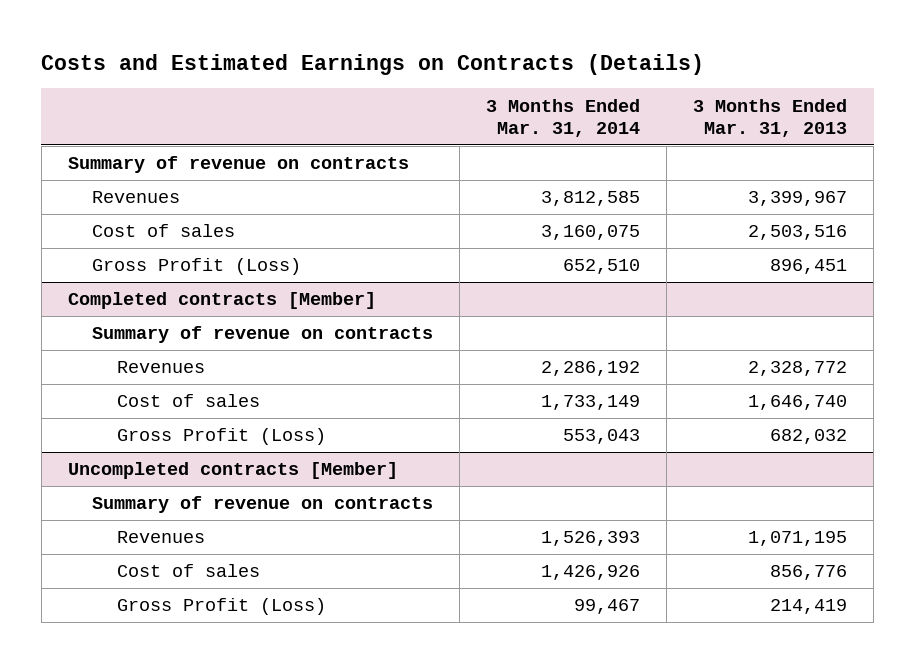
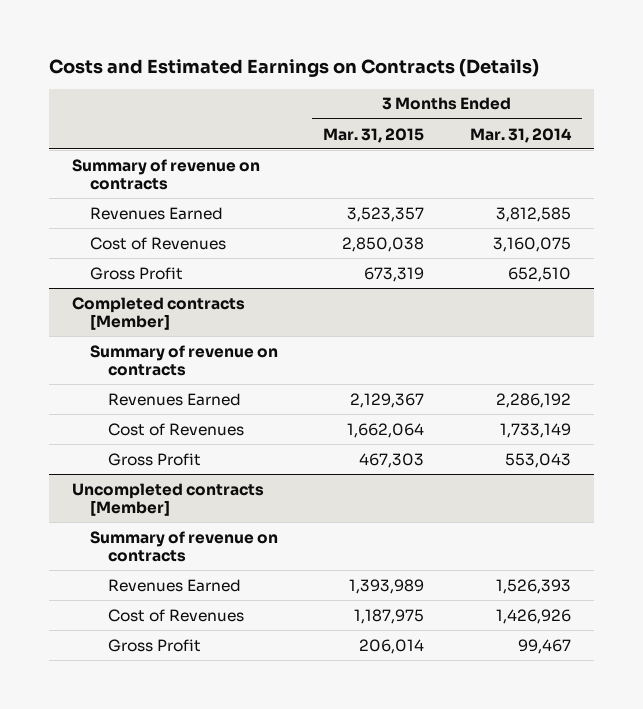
- | 3 Months Ended Mar. 31, 2014 | 3 Months Ended Mar. 31, 2013
+ | 3 Months Ended Mar. 31, 2015 | 3 Months Ended Mar. 31, 2014
- Revenues | 3,812,585 | 3,399,967
- Cost of sales | 3,160,075 | 2,503,516
- Gross Profit (Loss) | 652,510 | 896,451
+ Revenues Earned | 3,523,357 | 3,812,585
+ Cost of Revenues | 2,850,038 | 3,160,075
+ Gross Profit | 673,319 | 652,510
@ Completed contracts [Member]
- Revenues | 2,286,192 | 2,328,772
- Cost of sales | 1,733,149 | 1,646,740
- Gross Profit (Loss) | 553,043 | 682,032
+ Revenues Earned | 2,129,367 | 2,286,192
+ Cost of Revenues | 1,662,064 | 1,733,149
+ Gross Profit | 467,303 | 553,043
@ Uncompleted contracts [Member]
- Revenues | 1,526,393 | 1,071,195
- Cost of sales | 1,426,926 | 856,776
- Gross Profit (Loss) | 99,467 | 214,419
+ Revenues Earned | 1,393,989 | 1,526,393
+ Cost of Revenues | 1,187,975 | 1,426,926
+ Gross Profit | 206,014 | 99,467

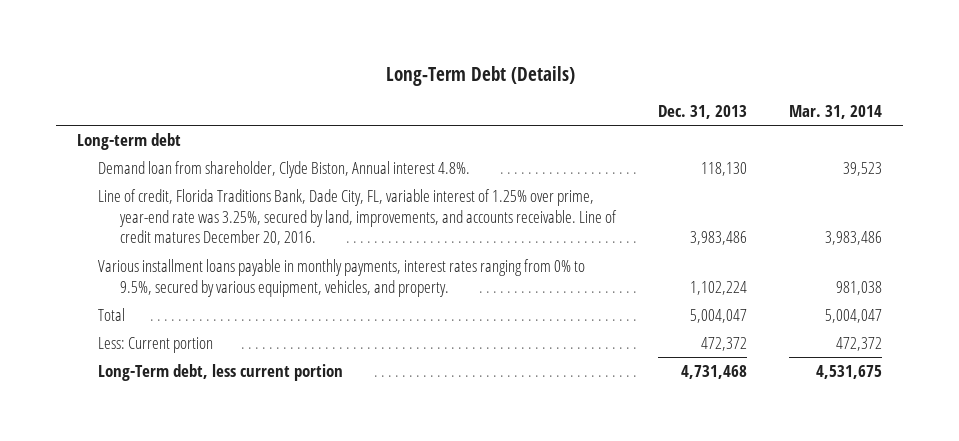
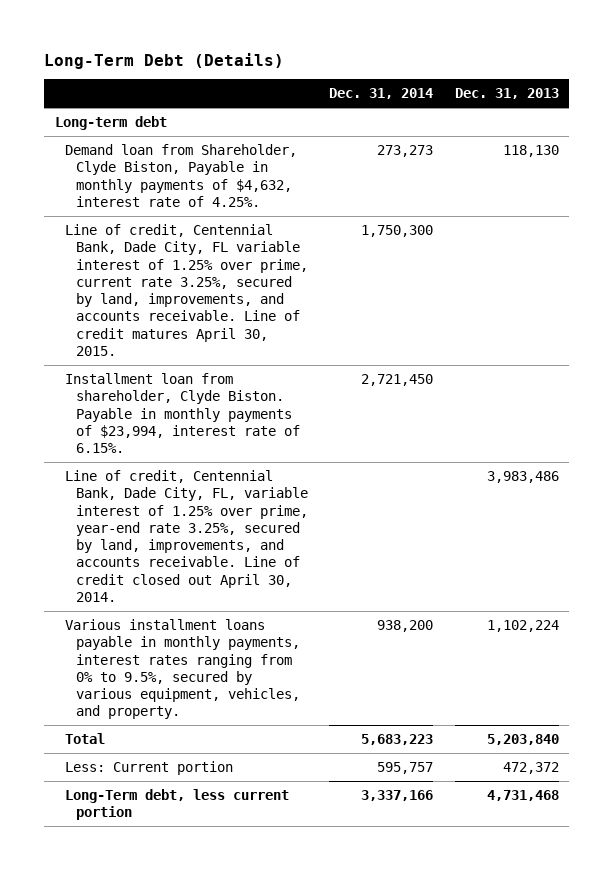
- | Dec. 31, 2013 | Mar. 31, 2014
+ | Dec. 31, 2014 | Dec. 31, 2013
- Demand loan from shareholder, Clyde Biston, Annual interest 4.8%. | 118,130 | 39,523
- Line of credit, Florida Traditions Bank, Dade City, FL, variable interest of 1.25% over prime, year-end rate was 3.25%, secured by land, improvements, and accounts receivable. Line of credit matures December 20, 2016. | 3,983,486 | 3,983,486
+ Demand loan from Shareholder, Clyde Biston, Payable in monthly payments of $4,632, interest rate of 4.25%. | 273,273 | 118,130
+ Line of credit, Centennial Bank, Dade City, FL variable interest of 1.25% over prime, current rate 3.25%, secured by land, improvements, and accounts receivable. Line of credit matures April 30, 2015. | 1,750,300 |
+ Installment loan from shareholder, Clyde Biston. Payable in monthly payments of $23,994, interest rate of 6.15%. | 2,721,450 |
+ Line of credit, Centennial Bank, Dade City, FL, variable interest of 1.25% over prime, year-end rate 3.25%, secured by land, improvements, and accounts receivable. Line of credit closed out April 30, 2014. | | 3,983,486
- Total | 5,004,047 | 5,004,047
+ Total | 5,683,223 | 5,203,840

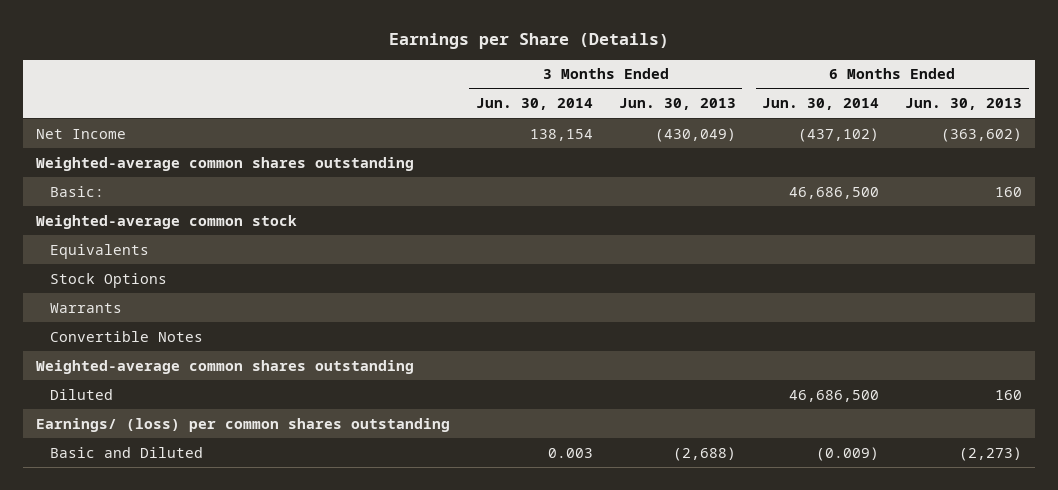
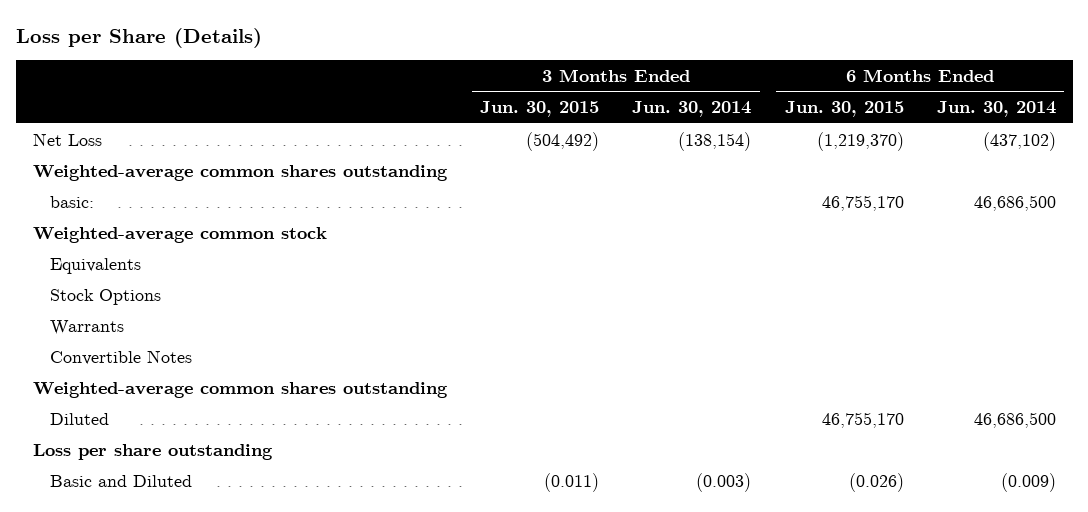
- Earnings per Share (Details)
+ Loss per Share (Details)
- | 3 Months Ended Jun. 30, 2014 | 3 Months Ended Jun. 30, 2013 | 6 Months Ended Jun. 30, 2014 | 6 Months Ended Jun. 30, 2013
+ | 3 Months Ended Jun. 30, 2015 | 3 Months Ended Jun. 30, 2014 | 6 Months Ended Jun. 30, 2015 | 6 Months Ended Jun. 30, 2014
- Net Income | 138,154 | (430,049) | (437,102) | (363,602)
+ Net Loss | (504,492) | (138,154) | (1,219,370) | (437,102)
- Basic: | | | 46,686,500 | 160
+ basic: | | | 46,755,170 | 46,686,500
- Earnings/ (loss) per common shares outstanding
- Basic and Diluted | 0.003 | (2,688) | (0.009) | (2,273)
+ Loss per share outstanding
+ Basic and Diluted | (0.011) | (0.003) | (0.026) | (0.009)

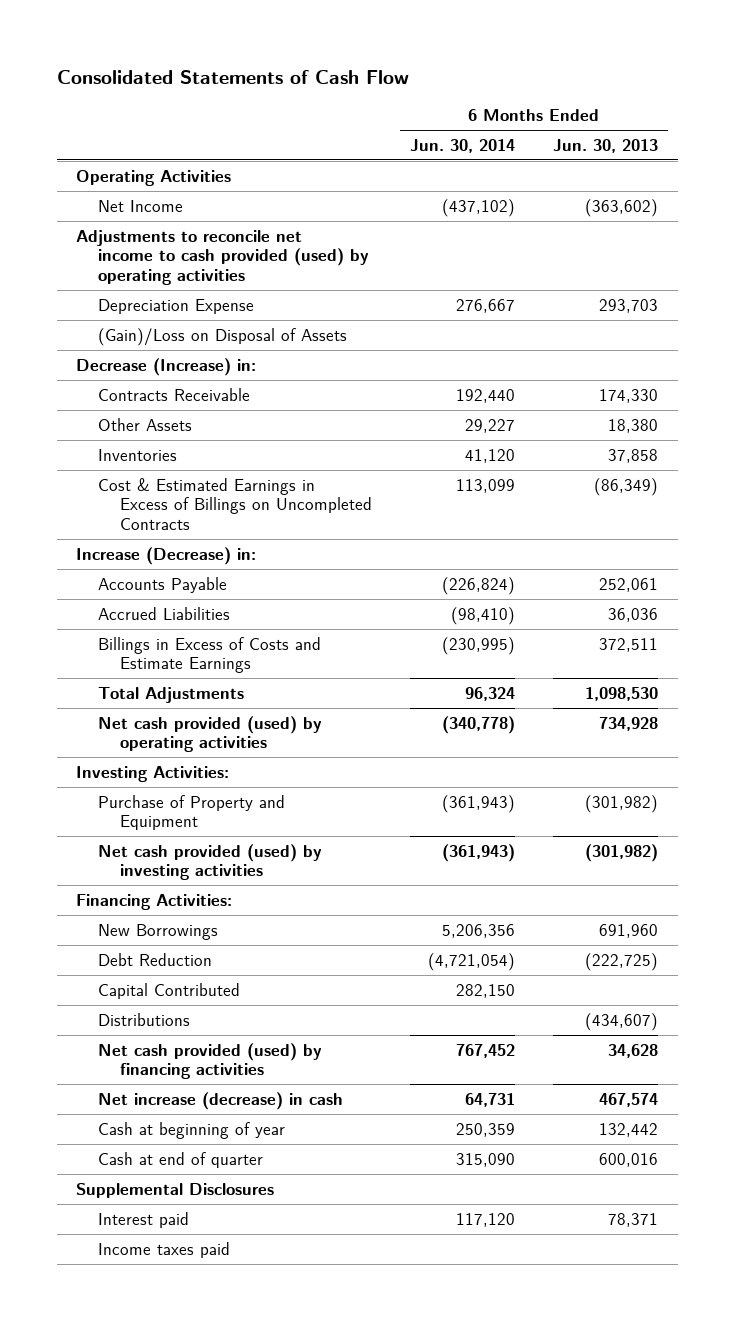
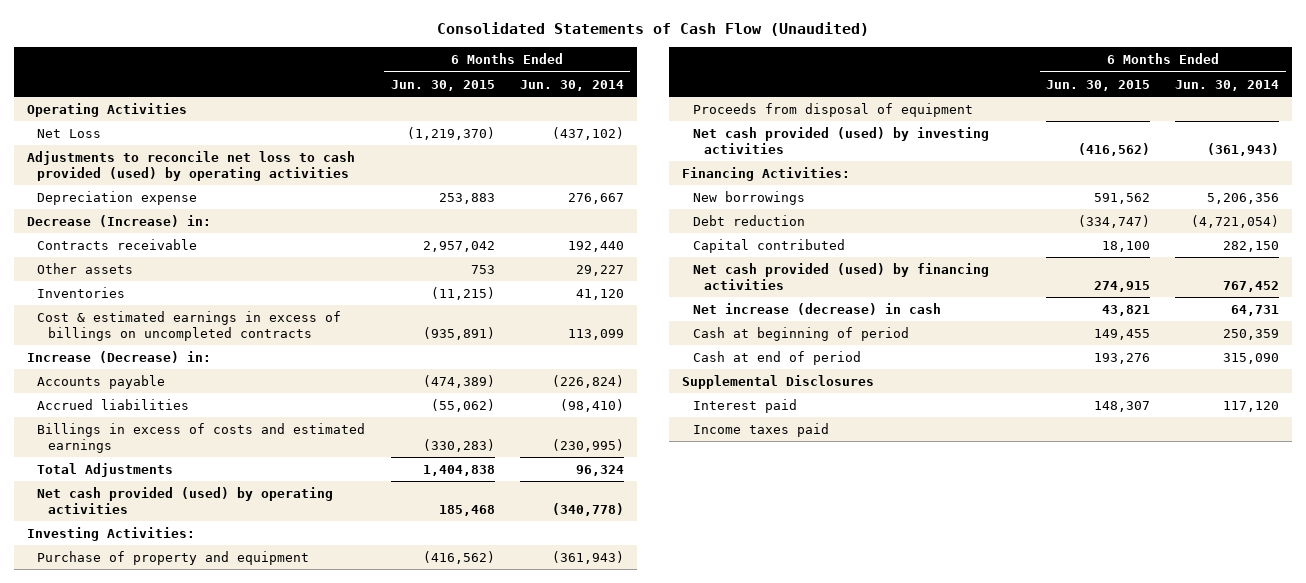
- Consolidated Statements of Cash Flow
+ Consolidated Statements of Cash Flow (Unaudited)
- | 6 Months Ended Jun. 30, 2014 | 6 Months Ended Jun. 30, 2013
+ | 6 Months Ended Jun. 30, 2015 | 6 Months Ended Jun. 30, 2014
- Net Income | (437,102) | (363,602)
- Adjustments to reconcile net income to cash provided (used) by operating activities
- Depreciation Expense | 276,667 | 293,703
- (Gain)/Loss on Disposal of Assets
+ Net Loss | (1,219,370) | (437,102)
+ Adjustments to reconcile net loss to cash provided (used) by operating activities
+ Depreciation expense | 253,883 | 276,667
- Contracts Receivable | 192,440 | 174,330
- Other Assets | 29,227 | 18,380
+ Contracts receivable | 2,957,042 | 192,440
+ Other assets | 753 | 29,227
- Cost & Estimated Earnings in Excess of Billings on Uncompleted Contracts | 113,099 | (86,349)
+ Cost & estimated earnings in excess of billings on uncompleted contracts | (935,891) | 113,099
- Accounts Payable | (226,824) | 252,061
- Accrued Liabilities | (98,410) | 36,036
- Billings in Excess of Costs and Estimate Earnings | (230,995) | 372,511
+ Accounts payable | (474,389) | (226,824)
+ Accrued liabilities | (55,062) | (98,410)
+ Billings in excess of costs and estimated earnings | (330,283) | (230,995)
- Purchase of Property and Equipment | (361,943) | (301,982)
+ Purchase of property and equipment | (416,562) | (361,943)
+ Proceeds from disposal of equipment
- New Borrowings | 5,206,356 | 691,960
- Debt Reduction | (4,721,054) | (222,725)
- Capital Contributed | 282,150 |
- Distributions | | (434,607)
+ New borrowings | 591,562 | 5,206,356
+ Debt reduction | (334,747) | (4,721,054)
+ Capital contributed | 18,100 | 282,150
- Cash at beginning of year | 250,359 | 132,442
- Cash at end of quarter | 315,090 | 600,016
+ Cash at beginning of period | 149,455 | 250,359
+ Cash at end of period | 193,276 | 315,090

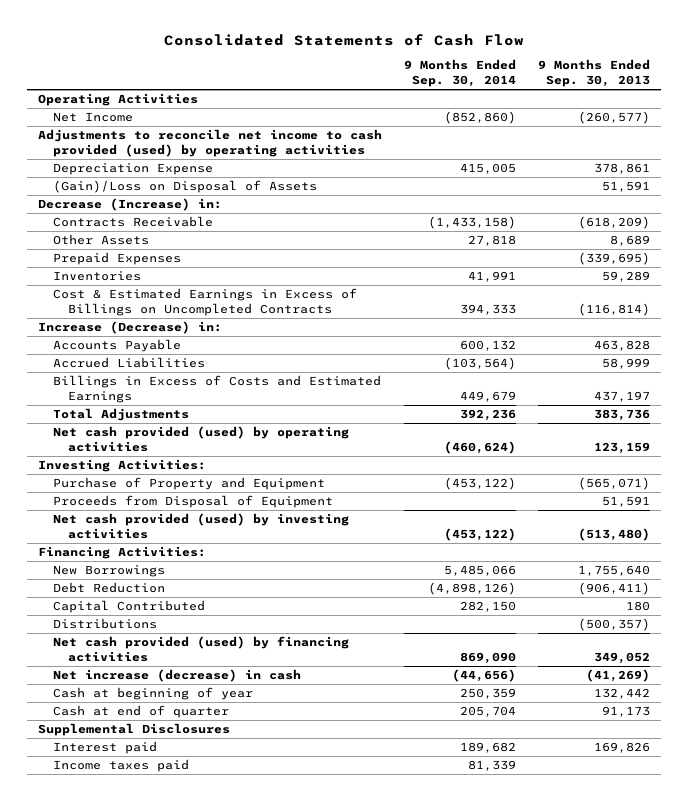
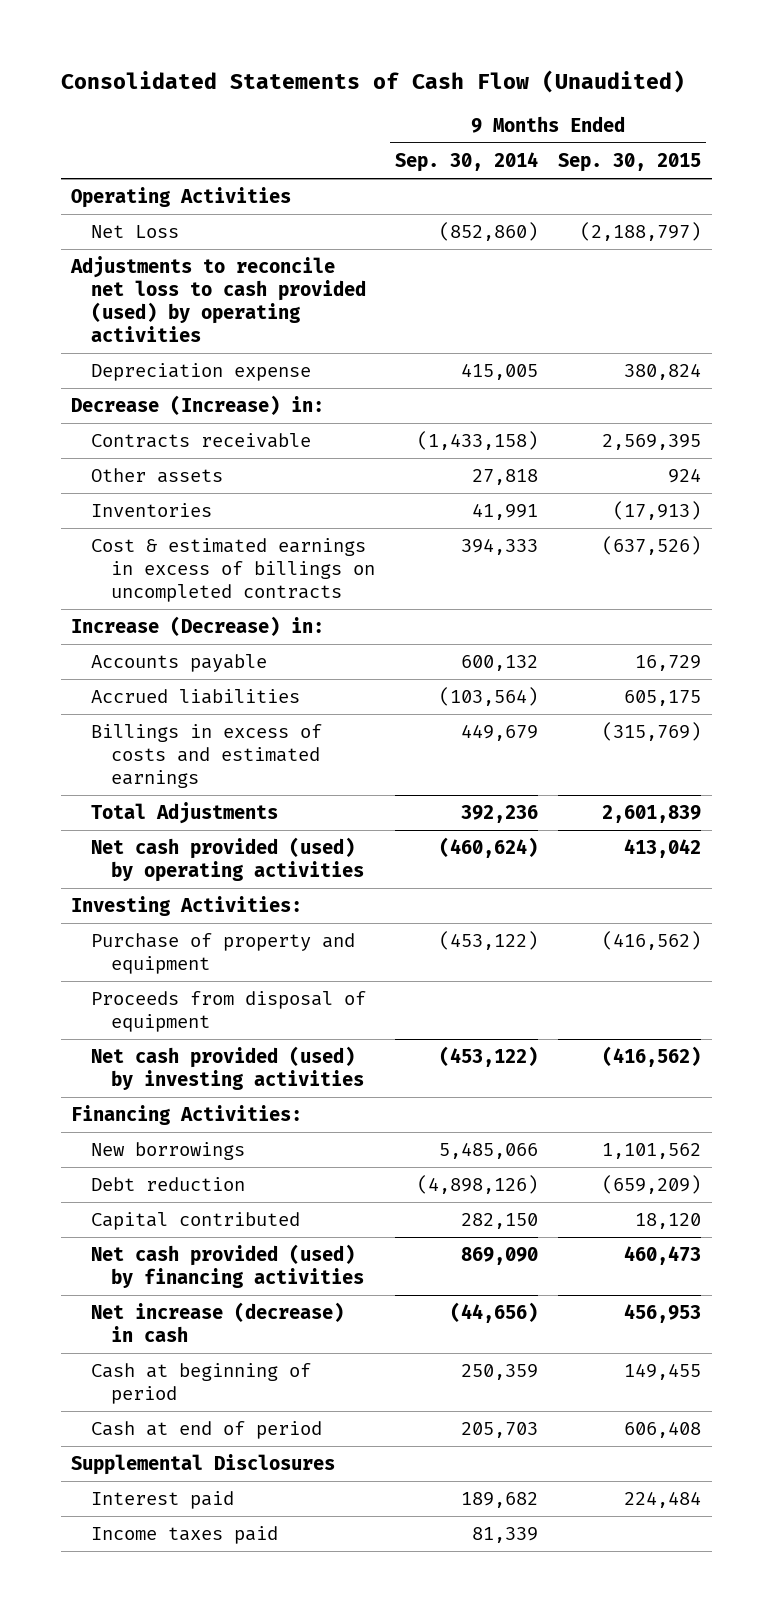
- Consolidated Statements of Cash Flow
+ Consolidated Statements of Cash Flow (Unaudited)
- | 9 Months Ended Sep. 30, 2014 | 9 Months Ended Sep. 30, 2013
+ | 9 Months Ended Sep. 30, 2014 | 9 Months Ended Sep. 30, 2015
- Net Income | (852,860) | (260,577)
- Adjustments to reconcile net income to cash provided (used) by operating activities
- Depreciation Expense | 415,005 | 378,861
- (Gain)/Loss on Disposal of Assets | | 51,591
+ Net Loss | (852,860) | (2,188,797)
+ Adjustments to reconcile net loss to cash provided (used) by operating activities
+ Depreciation expense | 415,005 | 380,824
- Contracts Receivable | (1,433,158) | (618,209)
- Other Assets | 27,818 | 8,689
- Prepaid Expenses | | (339,695)
+ Contracts receivable | (1,433,158) | 2,569,395
+ Other assets | 27,818 | 924
- Cost & Estimated Earnings in Excess of Billings on Uncompleted Contracts | 394,333 | (116,814)
+ Cost & estimated earnings in excess of billings on uncompleted contracts | 394,333 | (637,526)
- Accounts Payable | 600,132 | 463,828
- Accrued Liabilities | (103,564) | 58,999
- Billings in Excess of Costs and Estimated Earnings | 449,679 | 437,197
+ Accounts payable | 600,132 | 16,729
+ Accrued liabilities | (103,564) | 605,175
+ Billings in excess of costs and estimated earnings | 449,679 | (315,769)
- Purchase of Property and Equipment | (453,122) | (565,071)
- Proceeds from Disposal of Equipment | | 51,591
+ Purchase of property and equipment | (453,122) | (416,562)
+ Proceeds from disposal of equipment
- New Borrowings | 5,485,066 | 1,755,640
- Debt Reduction | (4,898,126) | (906,411)
- Capital Contributed | 282,150 | 180
- Distributions | | (500,357)
+ New borrowings | 5,485,066 | 1,101,562
+ Debt reduction | (4,898,126) | (659,209)
+ Capital contributed | 282,150 | 18,120
- Cash at beginning of year | 250,359 | 132,442
- Cash at end of quarter | 205,704 | 91,173
+ Cash at beginning of period | 250,359 | 149,455
+ Cash at end of period | 205,703 | 606,408

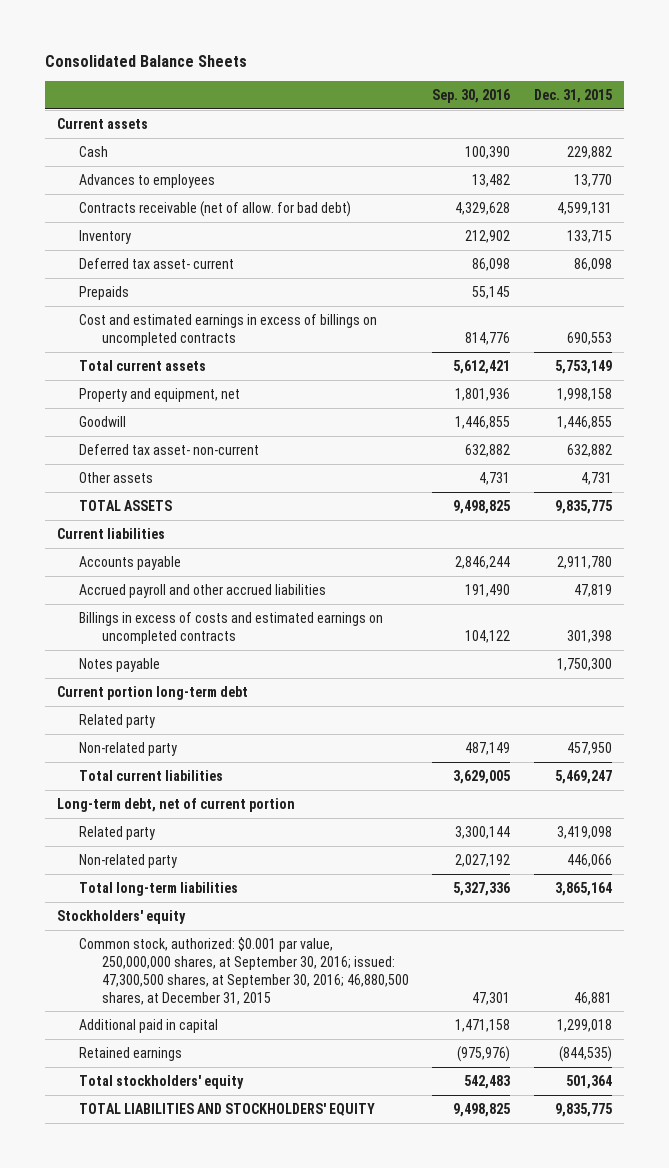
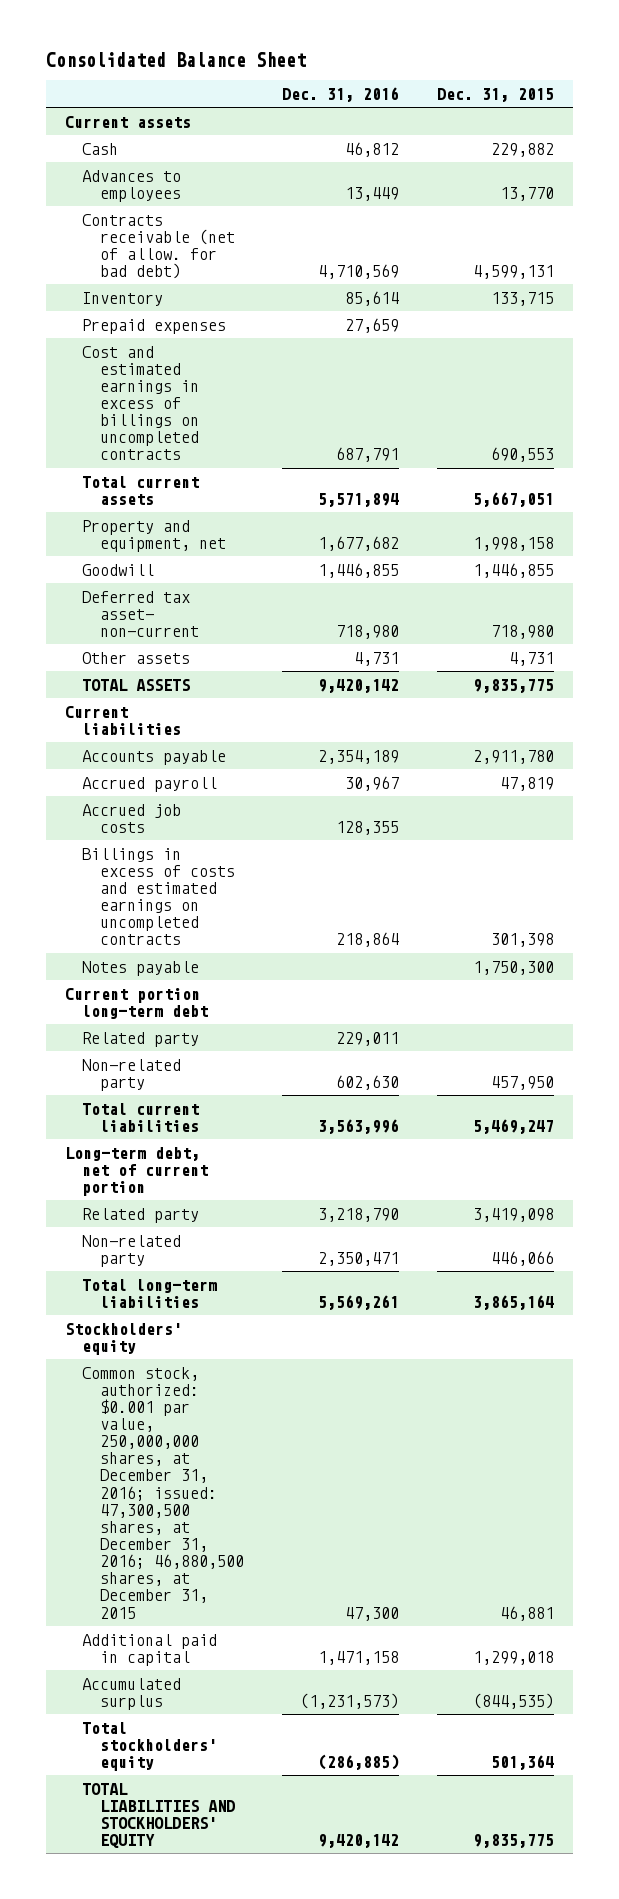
- Consolidated Balance Sheets
+ Consolidated Balance Sheet
- | Sep. 30, 2016 | Dec. 31, 2015
+ | Dec. 31, 2016 | Dec. 31, 2015
- Deferred tax asset- current | 86,098 | 86,098
- Prepaids | 55,145 |
+ Prepaid expenses | 27,659 |
- Total current assets | 5,612,421 | 5,753,149
+ Total current assets | 5,571,894 | 5,667,051
- Deferred tax asset- non-current | 632,882 | 632,882
+ Deferred tax asset- non-current | 718,980 | 718,980
- Accrued payroll and other accrued liabilities | 191,490 | 47,819
+ Accrued payroll | 30,967 | 47,819
+ Accrued job costs | 128,355 |
- Common stock, authorized: $0.001 par value, 250,000,000 shares, at September 30, 2016; issued: 47,300,500 shares, at September 30, 2016; 46,880,500 shares, at December 31, 2015 | 47,301 | 46,881
+ Common stock, authorized: $0.001 par value, 250,000,000 shares, at December 31, 2016; issued: 47,300,500 shares, at December 31, 2016; 46,880,500 shares, at December 31, 2015 | 47,300 | 46,881
- Retained earnings | (975,976) | (844,535)
+ Accumulated surplus | (1,231,573) | (844,535)

